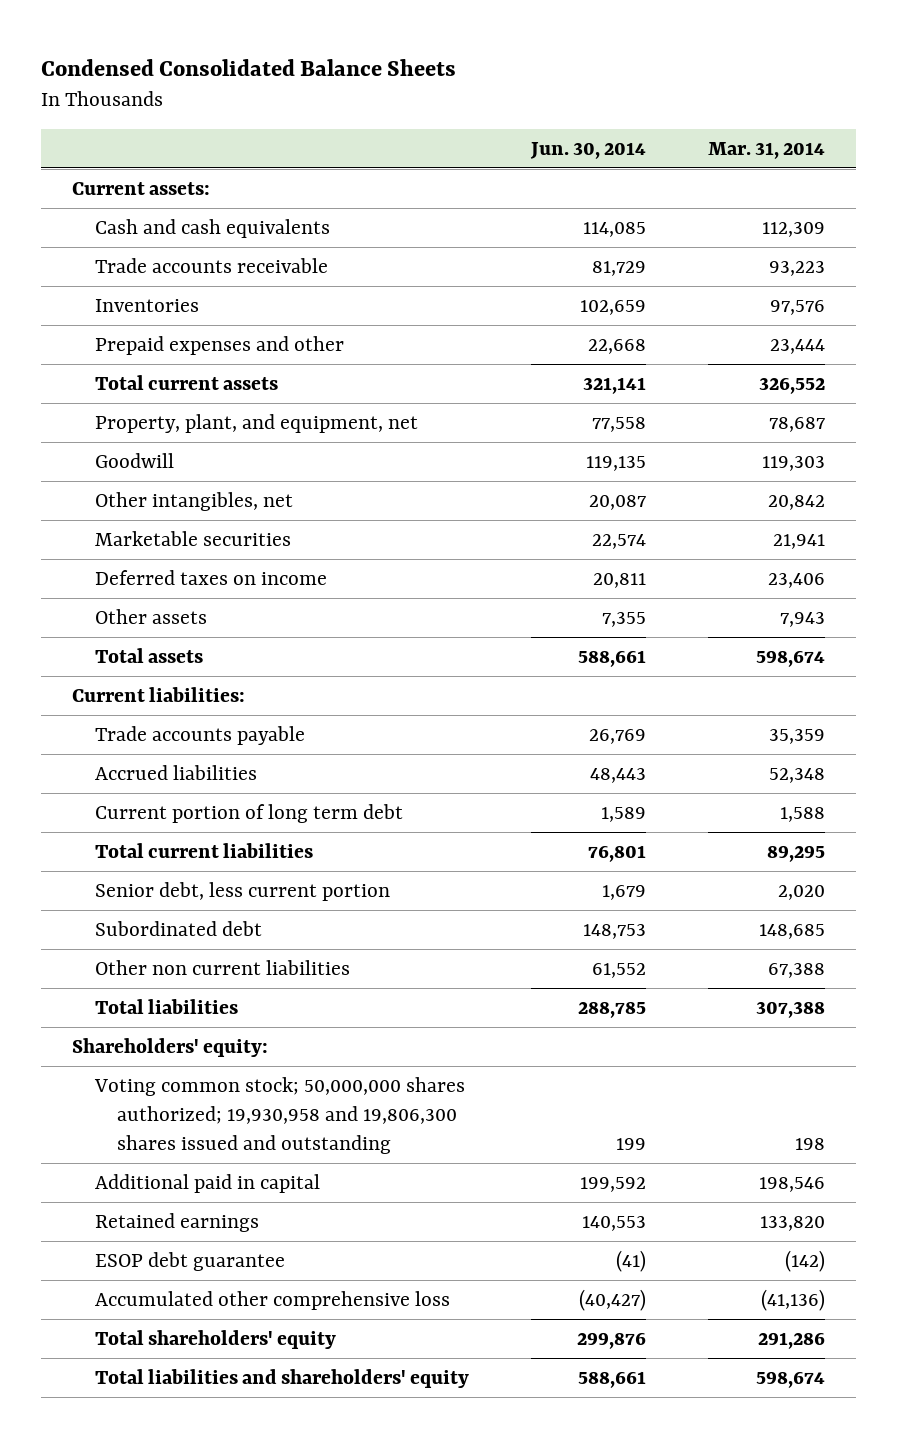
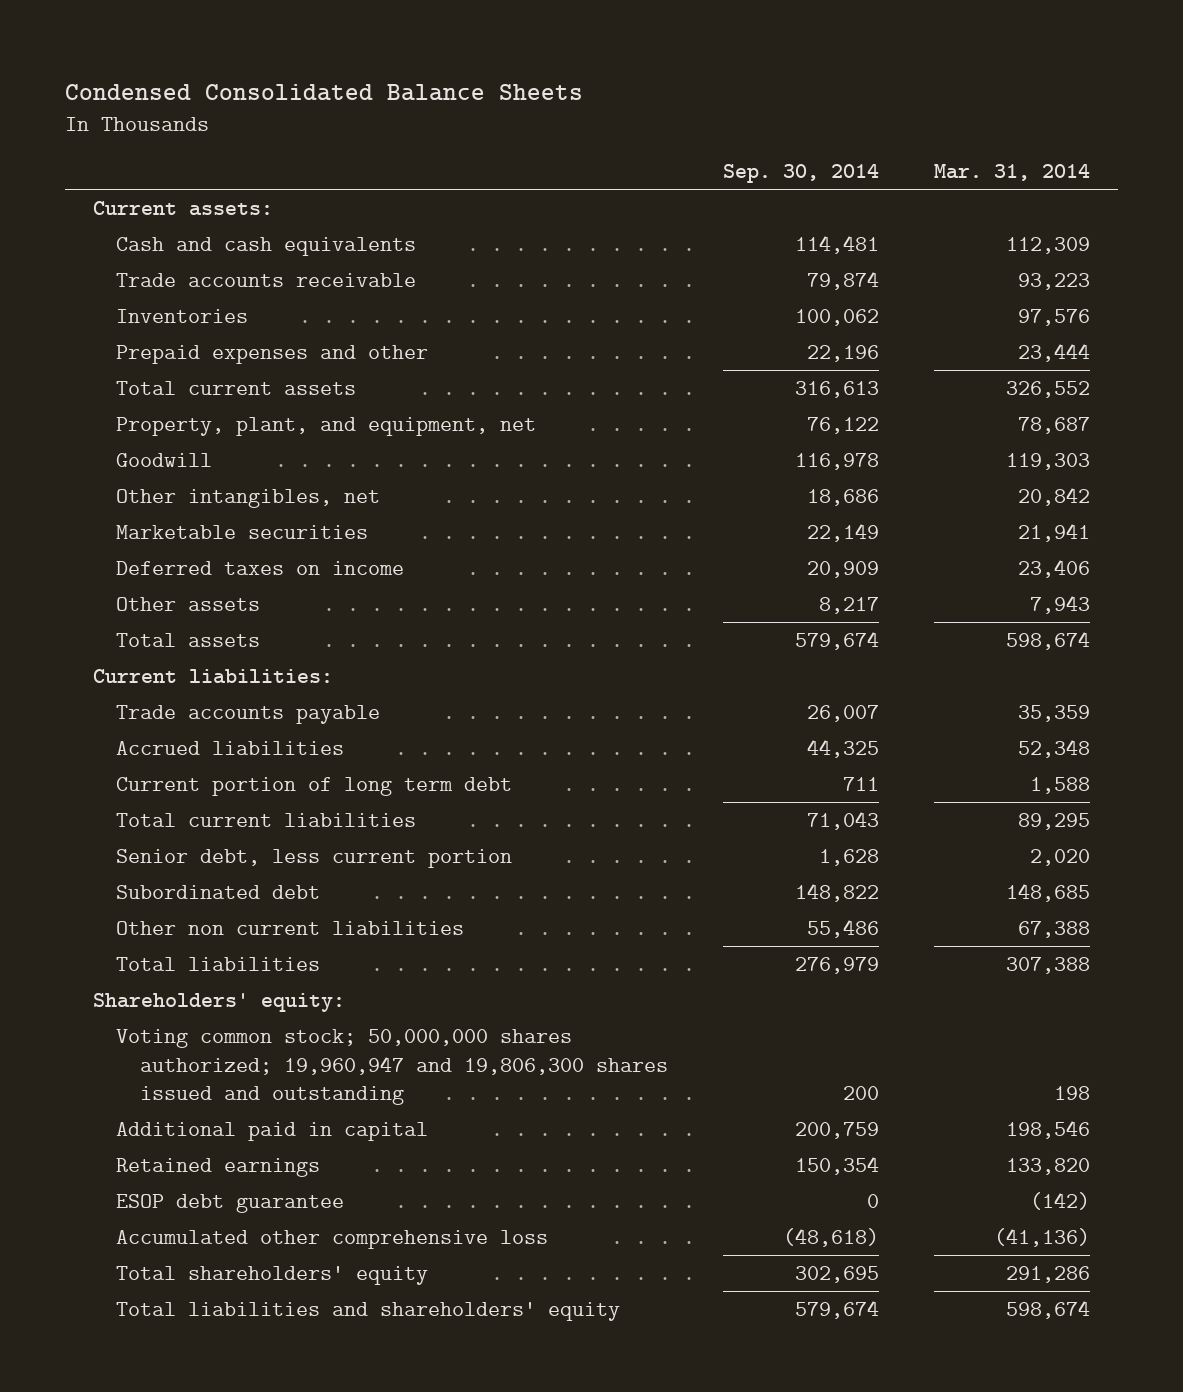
- | Jun. 30, 2014 | Mar. 31, 2014
+ | Sep. 30, 2014 | Mar. 31, 2014
- Voting common stock; 50,000,000 shares authorized; 19,930,958 and 19,806,300 shares issued and outstanding | 199 | 198
+ Voting common stock; 50,000,000 shares authorized; 19,960,947 and 19,806,300 shares issued and outstanding | 200 | 198

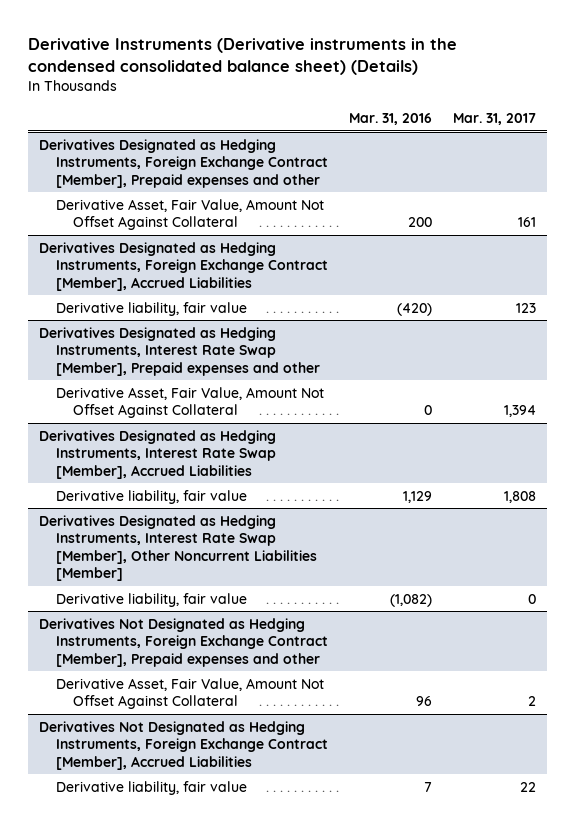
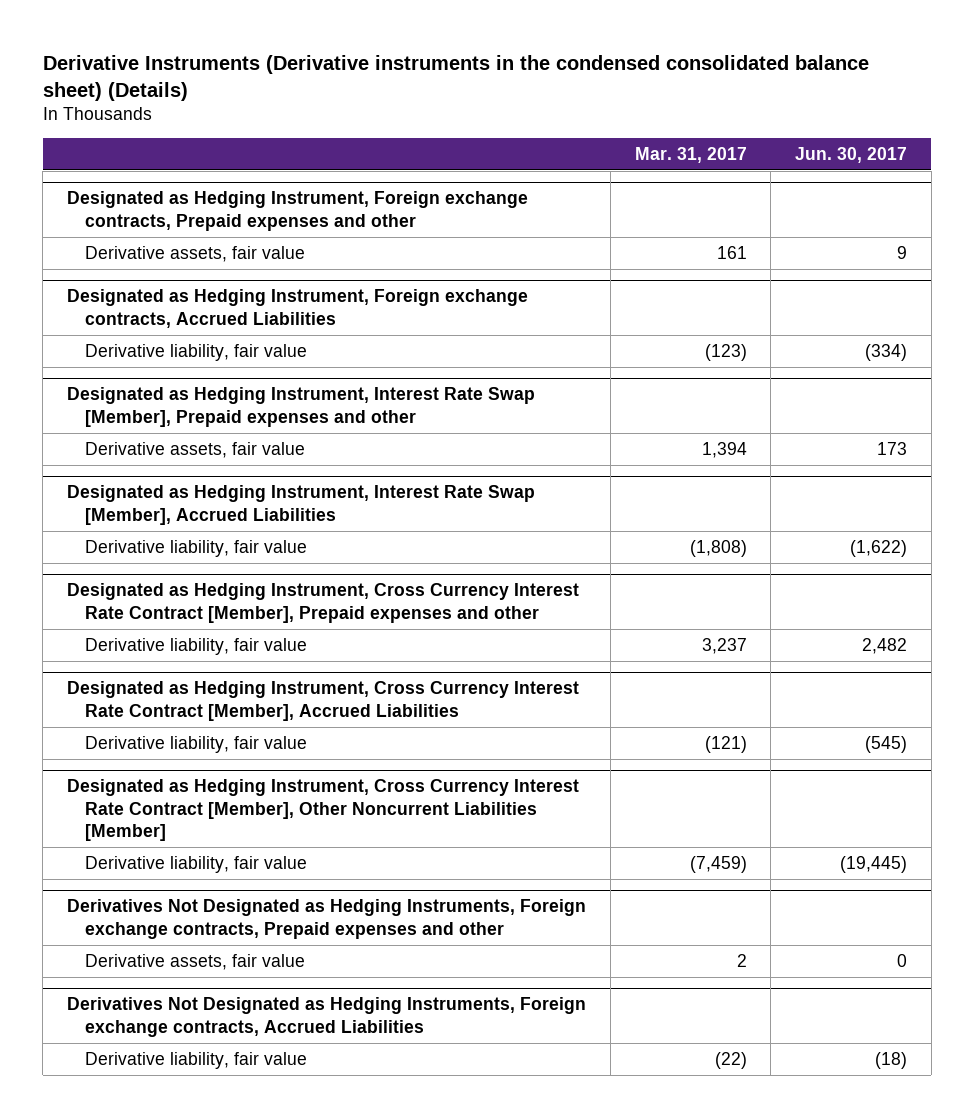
- | Mar. 31, 2016 | Mar. 31, 2017
+ | Mar. 31, 2017 | Jun. 30, 2017
- Derivatives Designated as Hedging Instruments, Foreign Exchange Contract [Member], Prepaid expenses and other
- Derivative Asset, Fair Value, Amount Not Offset Against Collateral | 200 | 161
- Derivatives Designated as Hedging Instruments, Foreign Exchange Contract [Member], Accrued Liabilities
- Derivative liability, fair value | (420) | 123
- Derivatives Designated as Hedging Instruments, Interest Rate Swap [Member], Prepaid expenses and other
- Derivative Asset, Fair Value, Amount Not Offset Against Collateral | 0 | 1,394
- Derivatives Designated as Hedging Instruments, Interest Rate Swap [Member], Accrued Liabilities
- Derivative liability, fair value | 1,129 | 1,808
- Derivatives Designated as Hedging Instruments, Interest Rate Swap [Member], Other Noncurrent Liabilities [Member]
- Derivative liability, fair value | (1,082) | 0
- Derivatives Not Designated as Hedging Instruments, Foreign Exchange Contract [Member], Prepaid expenses and other
- Derivative Asset, Fair Value, Amount Not Offset Against Collateral | 96 | 2
- Derivatives Not Designated as Hedging Instruments, Foreign Exchange Contract [Member], Accrued Liabilities
- Derivative liability, fair value | 7 | 22
+ Designated as Hedging Instrument, Foreign exchange contracts, Prepaid expenses and other
+ Derivative assets, fair value | 161 | 9
+ Designated as Hedging Instrument, Foreign exchange contracts, Accrued Liabilities
+ Derivative liability, fair value | (123) | (334)
+ Designated as Hedging Instrument, Interest Rate Swap [Member], Prepaid expenses and other
+ Derivative assets, fair value | 1,394 | 173
+ Designated as Hedging Instrument, Interest Rate Swap [Member], Accrued Liabilities
+ Derivative liability, fair value | (1,808) | (1,622)
+ Designated as Hedging Instrument, Cross Currency Interest Rate Contract [Member], Prepaid expenses and other
+ Derivative liability, fair value | 3,237 | 2,482
+ Designated as Hedging Instrument, Cross Currency Interest Rate Contract [Member], Accrued Liabilities
+ Derivative liability, fair value | (121) | (545)
+ Designated as Hedging Instrument, Cross Currency Interest Rate Contract [Member], Other Noncurrent Liabilities [Member]
+ Derivative liability, fair value | (7,459) | (19,445)
+ Derivatives Not Designated as Hedging Instruments, Foreign exchange contracts, Prepaid expenses and other
+ Derivative assets, fair value | 2 | 0
+ Derivatives Not Designated as Hedging Instruments, Foreign exchange contracts, Accrued Liabilities
+ Derivative liability, fair value | (22) | (18)

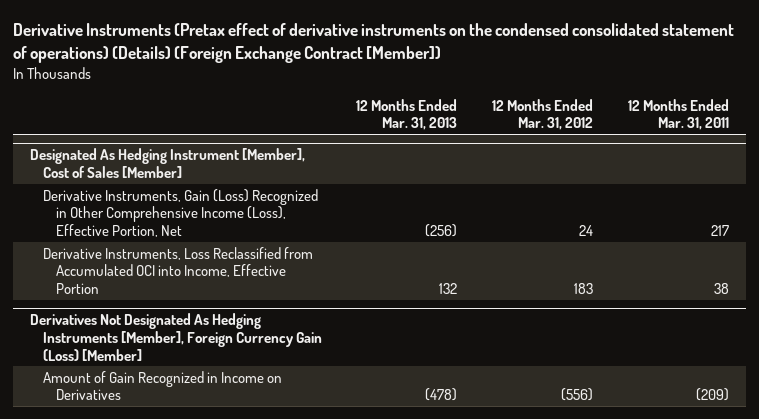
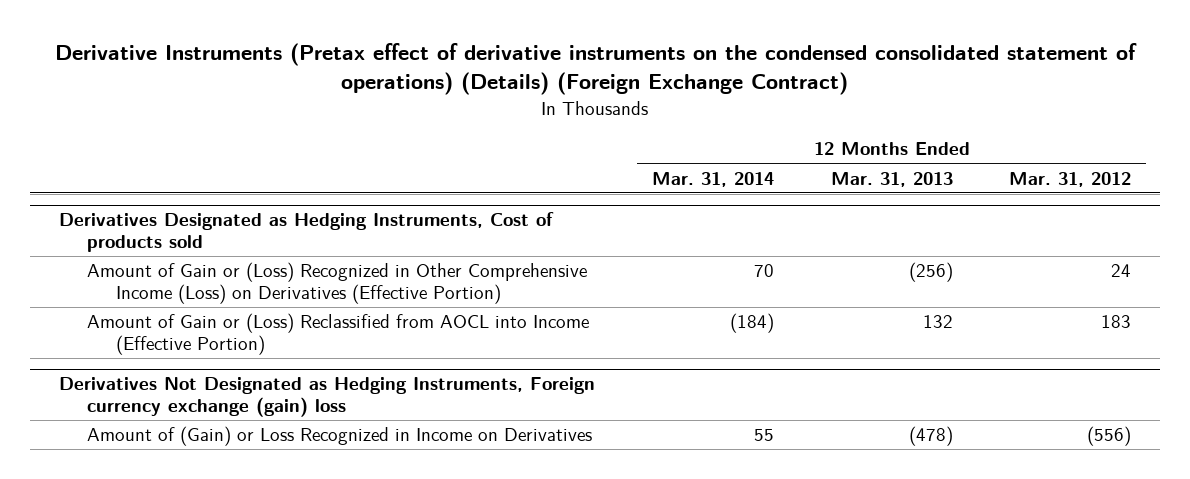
- Derivative Instruments (Pretax effect of derivative instruments on the condensed consolidated statement of operations) (Details) (Foreign Exchange Contract [Member])
+ Derivative Instruments (Pretax effect of derivative instruments on the condensed consolidated statement of operations) (Details) (Foreign Exchange Contract)
- | 12 Months Ended Mar. 31, 2013 | 12 Months Ended Mar. 31, 2012 | 12 Months Ended Mar. 31, 2011
+ | 12 Months Ended Mar. 31, 2014 | 12 Months Ended Mar. 31, 2013 | 12 Months Ended Mar. 31, 2012
- Designated As Hedging Instrument [Member], Cost of Sales [Member]
- Derivative Instruments, Gain (Loss) Recognized in Other Comprehensive Income (Loss), Effective Portion, Net | (256) | 24 | 217
- Derivative Instruments, Loss Reclassified from Accumulated OCI into Income, Effective Portion | 132 | 183 | 38
- Derivatives Not Designated As Hedging Instruments [Member], Foreign Currency Gain (Loss) [Member]
- Amount of Gain Recognized in Income on Derivatives | (478) | (556) | (209)
+ Derivatives Designated as Hedging Instruments, Cost of products sold
+ Amount of Gain or (Loss) Recognized in Other Comprehensive Income (Loss) on Derivatives (Effective Portion) | 70 | (256) | 24
+ Amount of Gain or (Loss) Reclassified from AOCL into Income (Effective Portion) | (184) | 132 | 183
+ Derivatives Not Designated as Hedging Instruments, Foreign currency exchange (gain) loss
+ Amount of (Gain) or Loss Recognized in Income on Derivatives | 55 | (478) | (556)

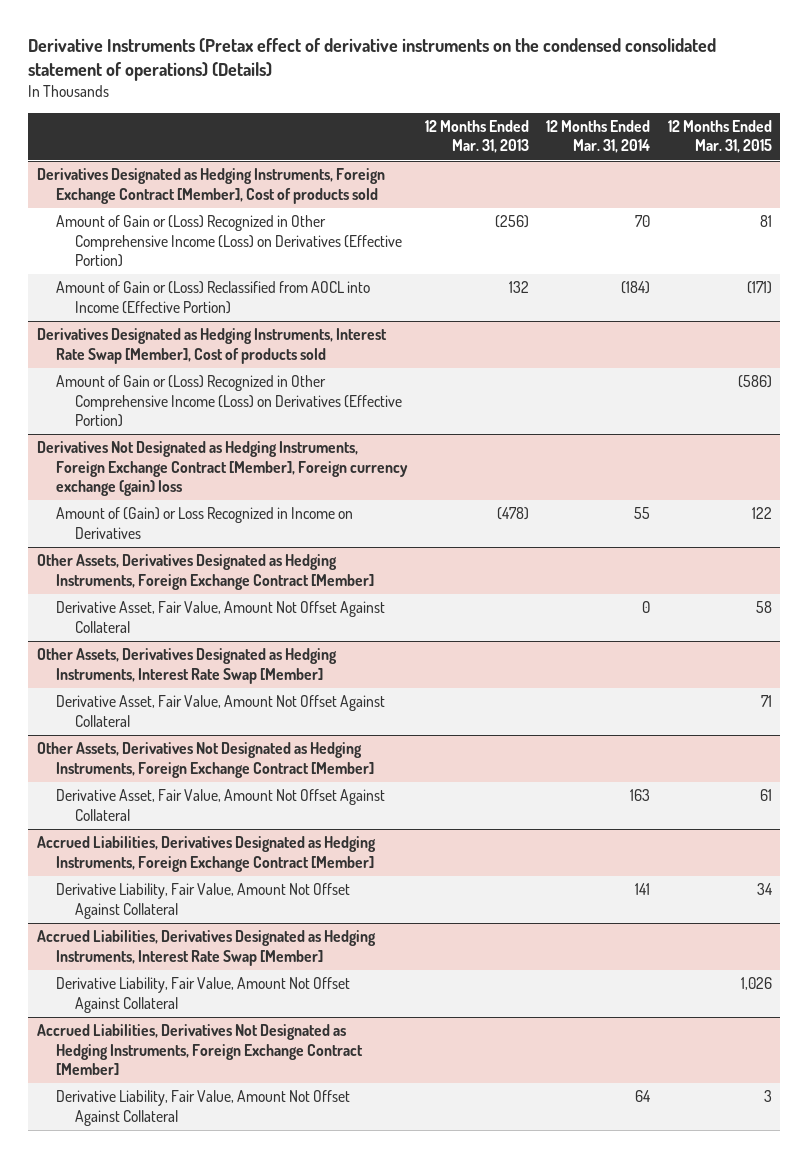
- Derivative Instruments (Pretax effect of derivative instruments on the condensed consolidated statement of operations) (Details) (Foreign Exchange Contract)
+ Derivative Instruments (Pretax effect of derivative instruments on the condensed consolidated statement of operations) (Details)
- | 12 Months Ended Mar. 31, 2014 | 12 Months Ended Mar. 31, 2013 | 12 Months Ended Mar. 31, 2012
+ | 12 Months Ended Mar. 31, 2013 | 12 Months Ended Mar. 31, 2014 | 12 Months Ended Mar. 31, 2015
- Derivatives Designated as Hedging Instruments, Cost of products sold
+ Derivatives Designated as Hedging Instruments, Foreign Exchange Contract [Member], Cost of products sold
- Derivatives Not Designated as Hedging Instruments, Foreign currency exchange (gain) loss
+ Derivatives Designated as Hedging Instruments, Interest Rate Swap [Member], Cost of products sold
+ Amount of Gain or (Loss) Recognized in Other Comprehensive Income (Loss) on Derivatives (Effective Portion) | | | (586)
+ Derivatives Not Designated as Hedging Instruments, Foreign Exchange Contract [Member], Foreign currency exchange (gain) loss
+ Other Assets, Derivatives Designated as Hedging Instruments, Foreign Exchange Contract [Member]
+ Derivative Asset, Fair Value, Amount Not Offset Against Collateral | | 0 | 58
+ Other Assets, Derivatives Designated as Hedging Instruments, Interest Rate Swap [Member]
+ Derivative Asset, Fair Value, Amount Not Offset Against Collateral | | | 71
+ Other Assets, Derivatives Not Designated as Hedging Instruments, Foreign Exchange Contract [Member]
+ Derivative Asset, Fair Value, Amount Not Offset Against Collateral | | 163 | 61
+ Accrued Liabilities, Derivatives Designated as Hedging Instruments, Foreign Exchange Contract [Member]
+ Derivative Liability, Fair Value, Amount Not Offset Against Collateral | | 141 | 34
+ Accrued Liabilities, Derivatives Designated as Hedging Instruments, Interest Rate Swap [Member]
+ Derivative Liability, Fair Value, Amount Not Offset Against Collateral | | | 1,026
+ Accrued Liabilities, Derivatives Not Designated as Hedging Instruments, Foreign Exchange Contract [Member]
+ Derivative Liability, Fair Value, Amount Not Offset Against Collateral | | 64 | 3

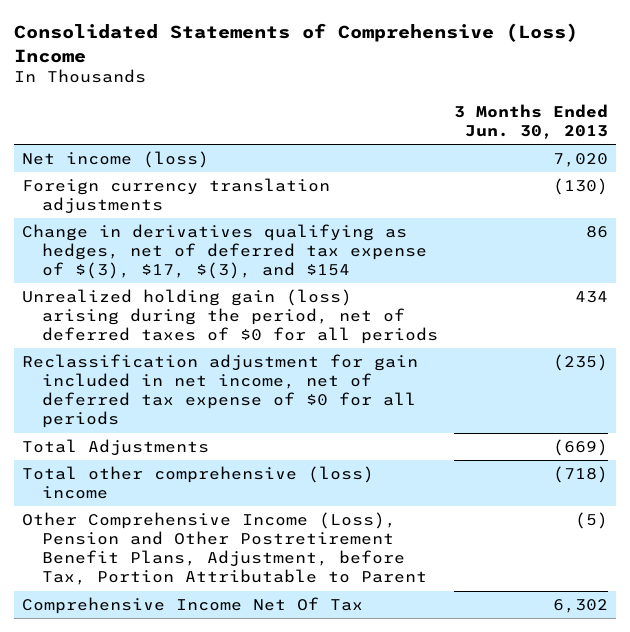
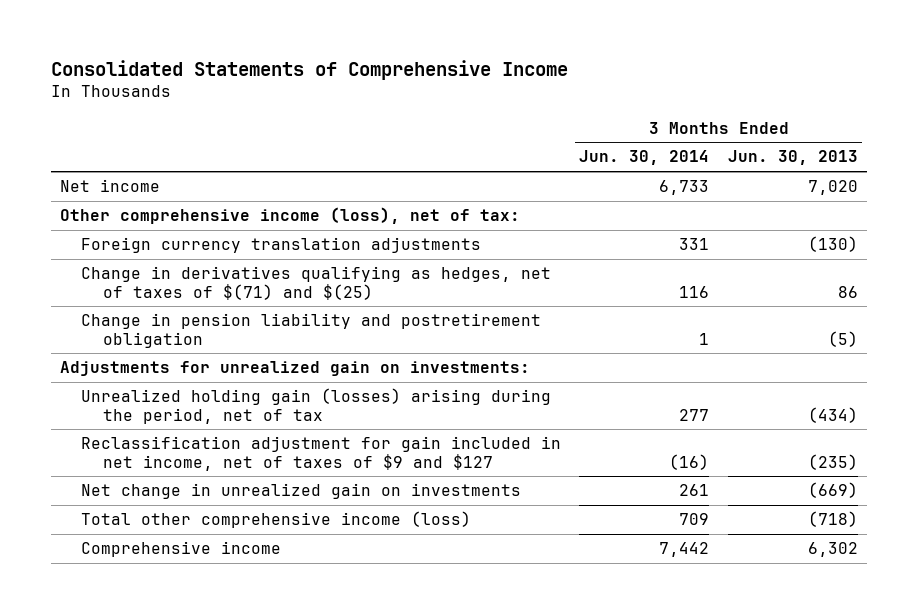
- Consolidated Statements of Comprehensive (Loss) Income
+ Consolidated Statements of Comprehensive Income
- | 3 Months Ended Jun. 30, 2013
+ | 3 Months Ended Jun. 30, 2014 | 3 Months Ended Jun. 30, 2013
- Net income (loss) | 7,020
+ Net income | 6,733 | 7,020
+ Other comprehensive income (loss), net of tax:
- Change in derivatives qualifying as hedges, net of deferred tax expense of $(3), $17, $(3), and $154 | 86
- Unrealized holding gain (loss) arising during the period, net of deferred taxes of $0 for all periods | 434
- Reclassification adjustment for gain included in net income, net of deferred tax expense of $0 for all periods | (235)
- Total Adjustments | (669)
- Total other comprehensive (loss) income | (718)
- Other Comprehensive Income (Loss), Pension and Other Postretirement Benefit Plans, Adjustment, before Tax, Portion Attributable to Parent | (5)
- Comprehensive Income Net Of Tax | 6,302
+ Change in derivatives qualifying as hedges, net of taxes of $(71) and $(25) | 116 | 86
+ Change in pension liability and postretirement obligation | 1 | (5)
+ Adjustments for unrealized gain on investments:
+ Unrealized holding gain (losses) arising during the period, net of tax | 277 | (434)
+ Reclassification adjustment for gain included in net income, net of taxes of $9 and $127 | (16) | (235)
+ Net change in unrealized gain on investments | 261 | (669)
+ Total other comprehensive income (loss) | 709 | (718)
+ Comprehensive income | 7,442 | 6,302

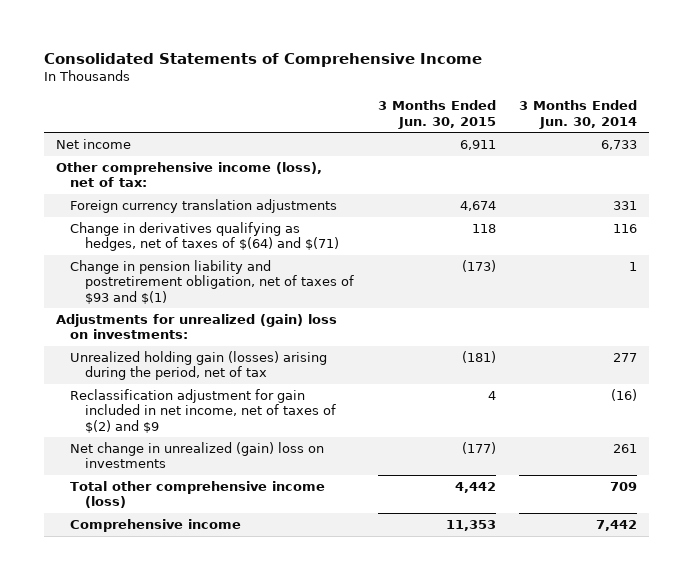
- | 3 Months Ended Jun. 30, 2014 | 3 Months Ended Jun. 30, 2013
+ | 3 Months Ended Jun. 30, 2015 | 3 Months Ended Jun. 30, 2014
- Change in derivatives qualifying as hedges, net of taxes of $(71) and $(25) | 116 | 86
- Change in pension liability and postretirement obligation | 1 | (5)
- Adjustments for unrealized gain on investments:
+ Change in derivatives qualifying as hedges, net of taxes of $(64) and $(71) | 118 | 116
+ Change in pension liability and postretirement obligation, net of taxes of $93 and $(1) | (173) | 1
+ Adjustments for unrealized (gain) loss on investments:
- Reclassification adjustment for gain included in net income, net of taxes of $9 and $127 | (16) | (235)
- Net change in unrealized gain on investments | 261 | (669)
+ Reclassification adjustment for gain included in net income, net of taxes of $(2) and $9 | 4 | (16)
+ Net change in unrealized (gain) loss on investments | (177) | 261

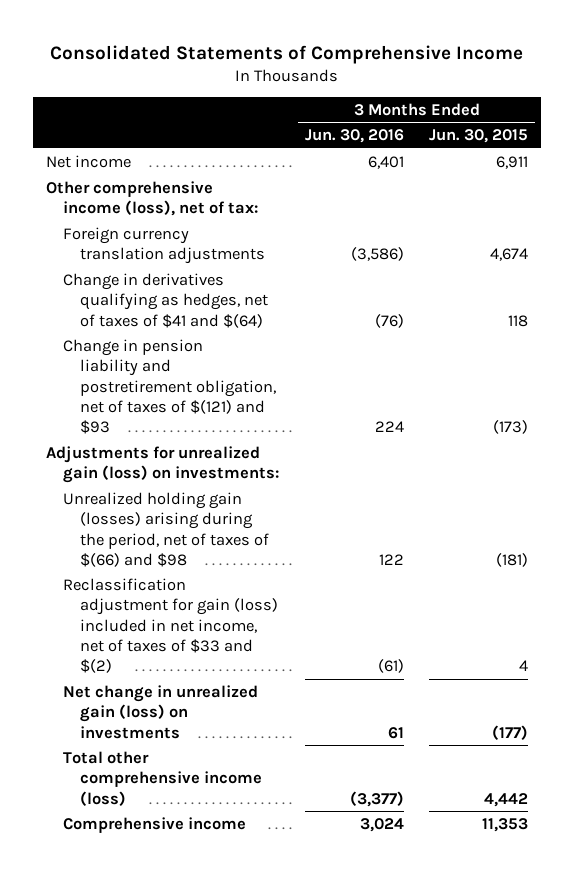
- | 3 Months Ended Jun. 30, 2015 | 3 Months Ended Jun. 30, 2014
+ | 3 Months Ended Jun. 30, 2016 | 3 Months Ended Jun. 30, 2015
- Change in derivatives qualifying as hedges, net of taxes of $(64) and $(71) | 118 | 116
- Change in pension liability and postretirement obligation, net of taxes of $93 and $(1) | (173) | 1
- Adjustments for unrealized (gain) loss on investments:
- Unrealized holding gain (losses) arising during the period, net of tax | (181) | 277
- Reclassification adjustment for gain included in net income, net of taxes of $(2) and $9 | 4 | (16)
- Net change in unrealized (gain) loss on investments | (177) | 261
+ Change in derivatives qualifying as hedges, net of taxes of $41 and $(64) | (76) | 118
+ Change in pension liability and postretirement obligation, net of taxes of $(121) and $93 | 224 | (173)
+ Adjustments for unrealized gain (loss) on investments:
+ Unrealized holding gain (losses) arising during the period, net of taxes of $(66) and $98 | 122 | (181)
+ Reclassification adjustment for gain (loss) included in net income, net of taxes of $33 and $(2) | (61) | 4
+ Net change in unrealized gain (loss) on investments | 61 | (177)

